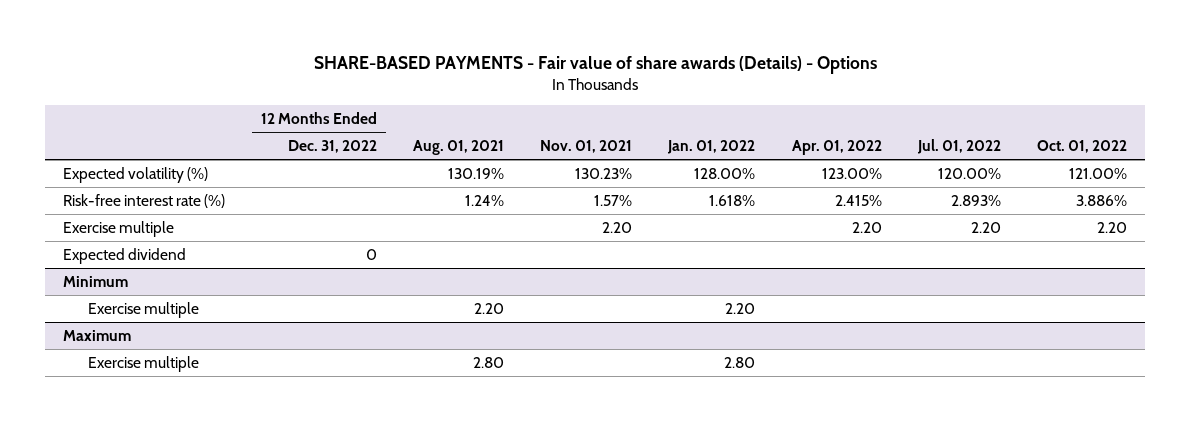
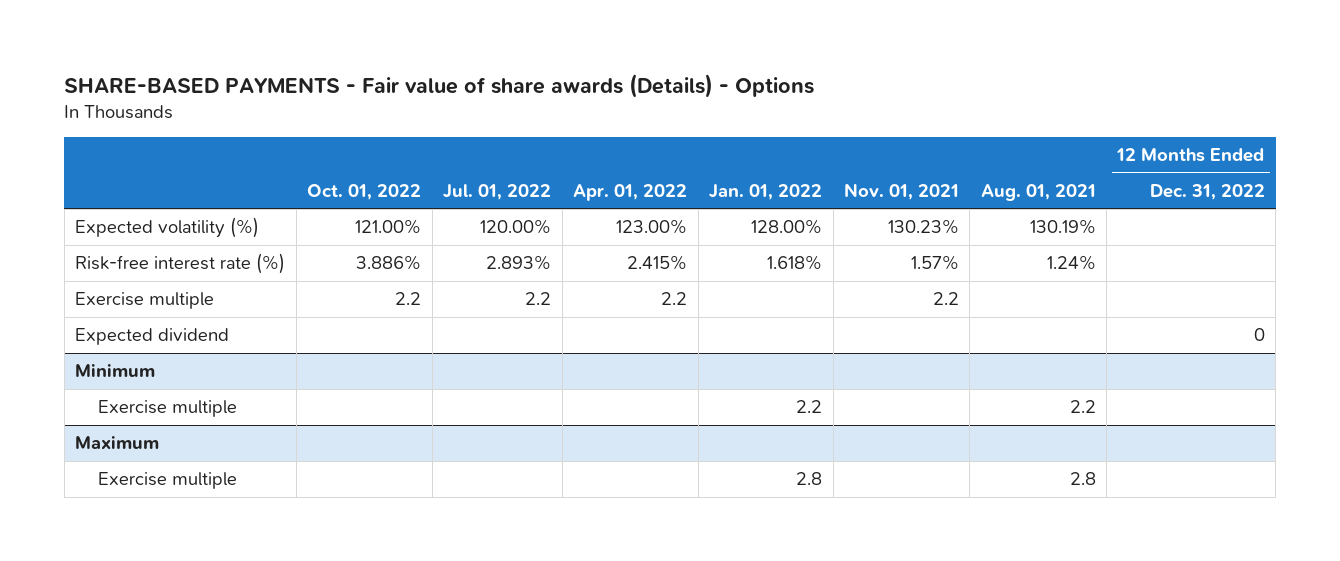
- | 12 Months Ended Dec. 31, 2022 | Aug. 01, 2021 | Nov. 01, 2021 | Jan. 01, 2022 | Apr. 01, 2022 | Jul. 01, 2022 | Oct. 01, 2022
+ | Oct. 01, 2022 | Jul. 01, 2022 | Apr. 01, 2022 | Jan. 01, 2022 | Nov. 01, 2021 | Aug. 01, 2021 | 12 Months Ended Dec. 31, 2022
- Exercise multiple | | | 2.20 | | 2.20 | 2.20 | 2.20
+ Exercise multiple | 2.2 | 2.2 | 2.2 | | 2.2 | |
@ Minimum
- Exercise multiple | | 2.20 | | 2.20 | | |
+ Exercise multiple | | | | 2.2 | | 2.2 |
@ Maximum
- Exercise multiple | | 2.80 | | 2.80 | | |
+ Exercise multiple | | | | 2.8 | | 2.8 |

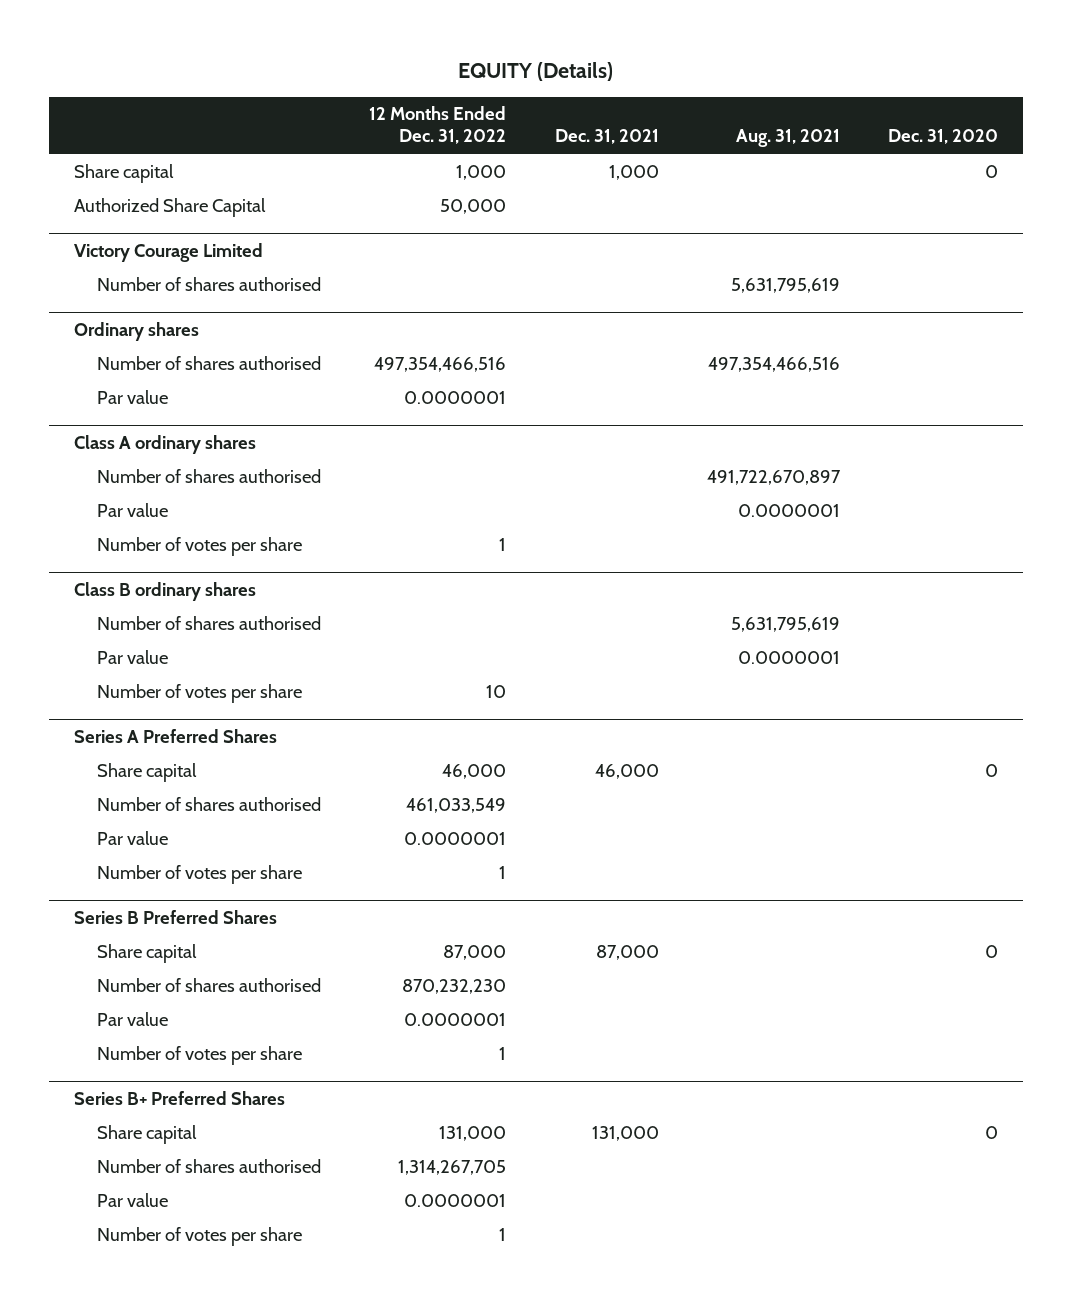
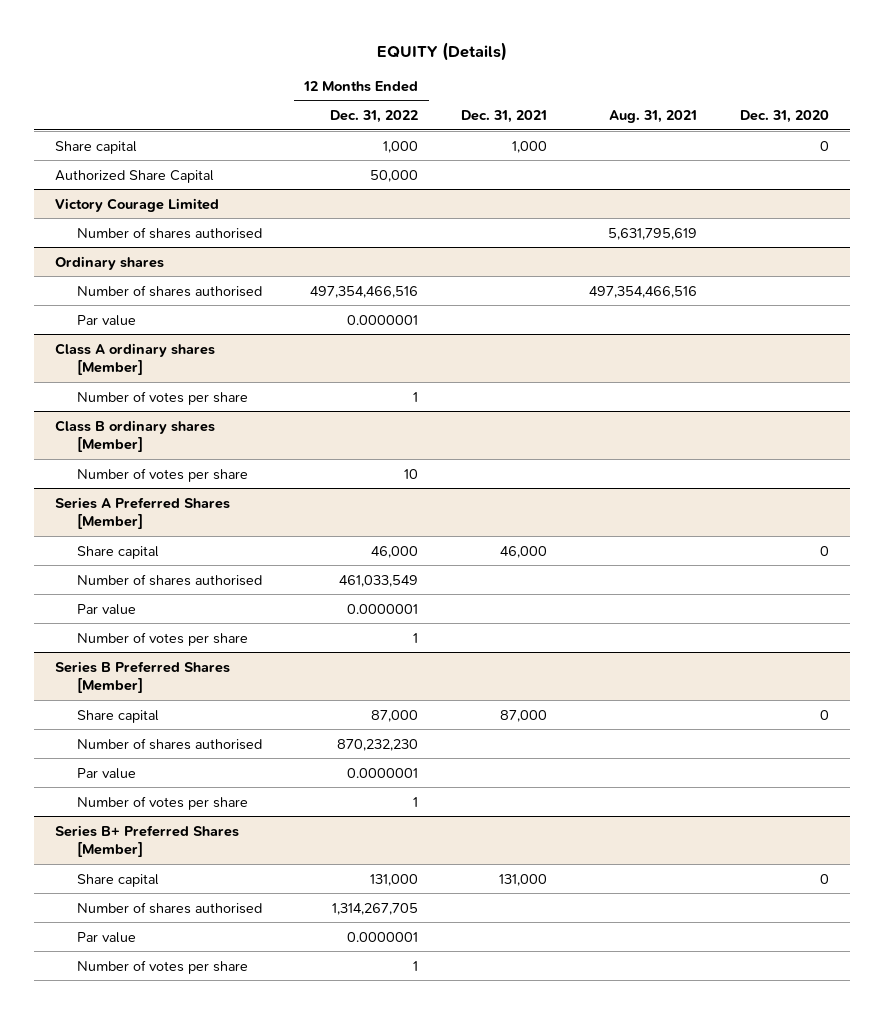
- Class A ordinary shares
- Number of shares authorised | | | 491,722,670,897 |
- Par value | | | 0.0000001 |
+ Class A ordinary shares [Member]
- Class B ordinary shares
- Number of shares authorised | | | 5,631,795,619 |
- Par value | | | 0.0000001 |
+ Class B ordinary shares [Member]
- Series A Preferred Shares
+ Series A Preferred Shares [Member]
- Series B Preferred Shares
+ Series B Preferred Shares [Member]
- Series B+ Preferred Shares
+ Series B+ Preferred Shares [Member]

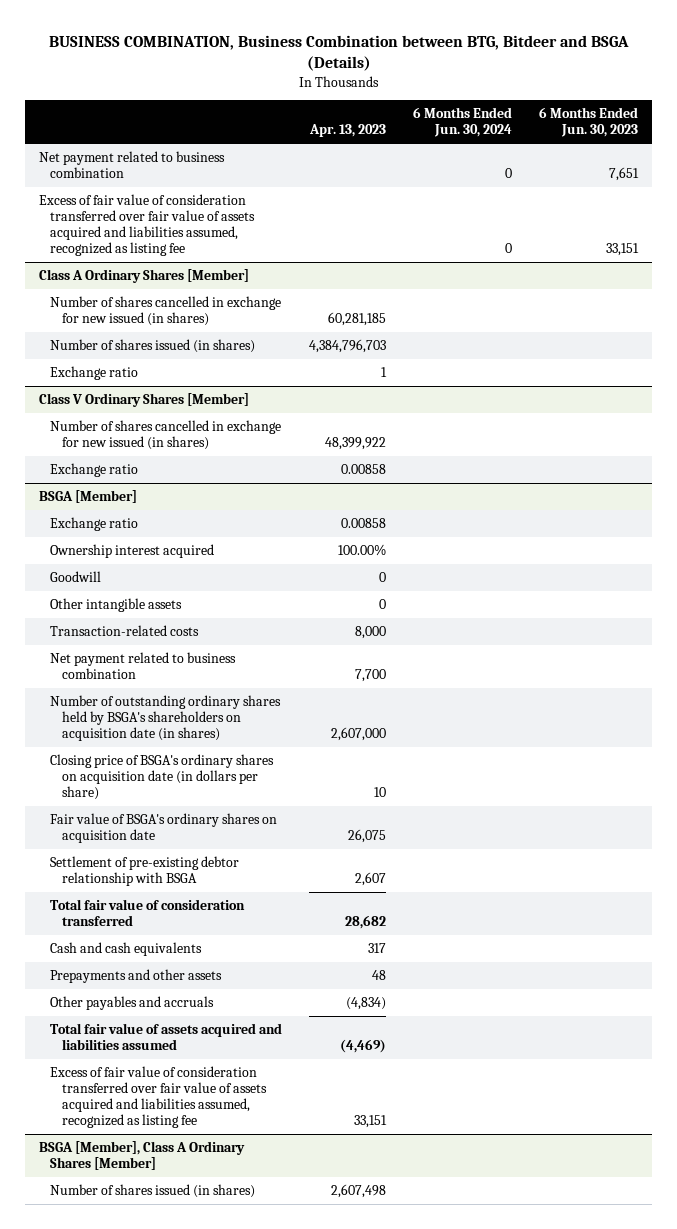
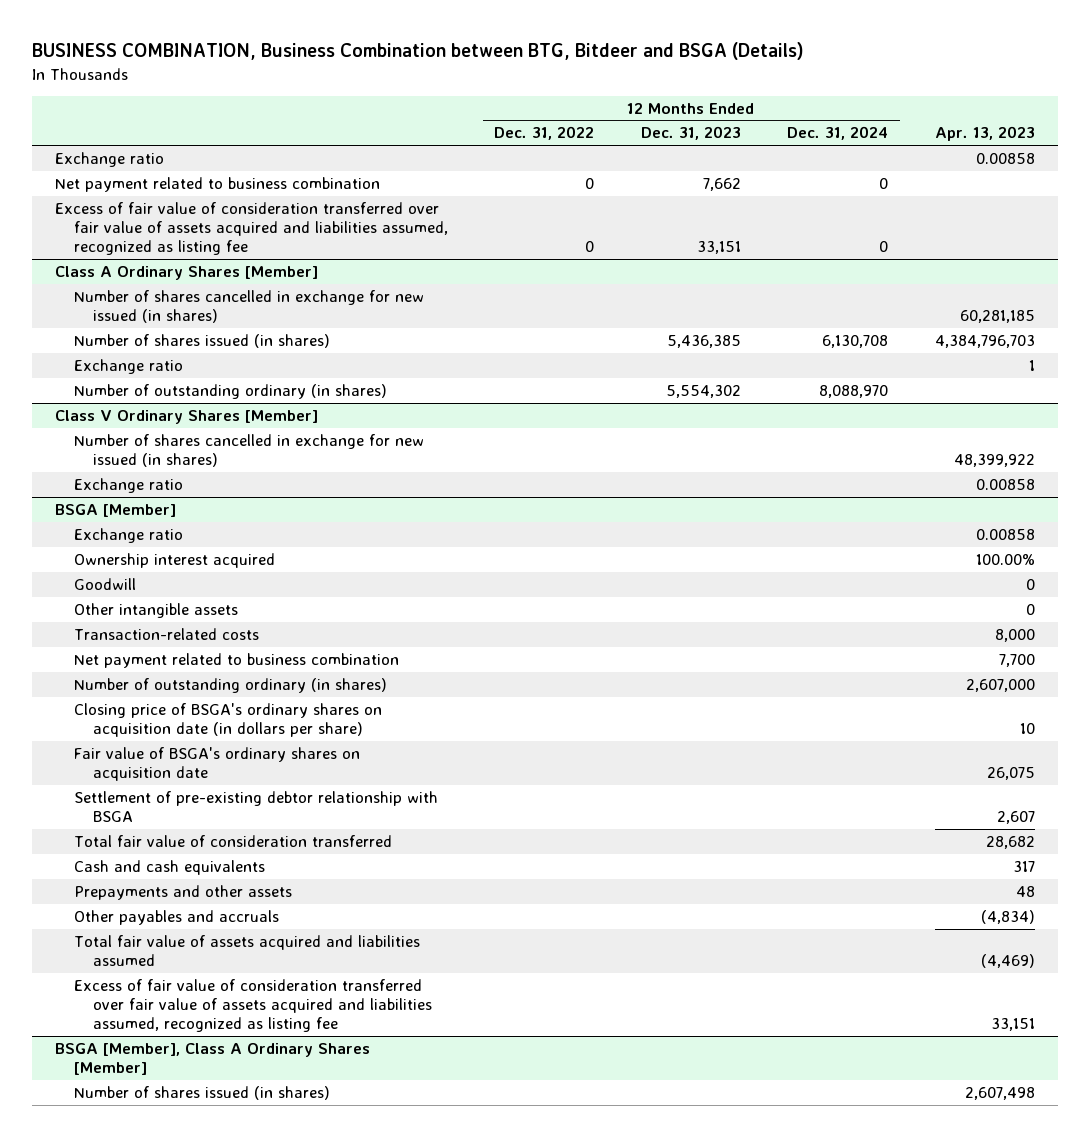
- | Apr. 13, 2023 | 6 Months Ended Jun. 30, 2024 | 6 Months Ended Jun. 30, 2023
+ | 12 Months Ended Dec. 31, 2022 | 12 Months Ended Dec. 31, 2023 | 12 Months Ended Dec. 31, 2024 | Apr. 13, 2023
+ Exchange ratio | | | | 0.00858
@ Class A Ordinary Shares [Member]
+ Number of outstanding ordinary (in shares) | | 5,554,302 | 8,088,970 |
@ BSGA [Member]
- Number of outstanding ordinary shares held by BSGA's shareholders on acquisition date (in shares) | 2,607,000 | |
+ Number of outstanding ordinary (in shares) | | | | 2,607,000

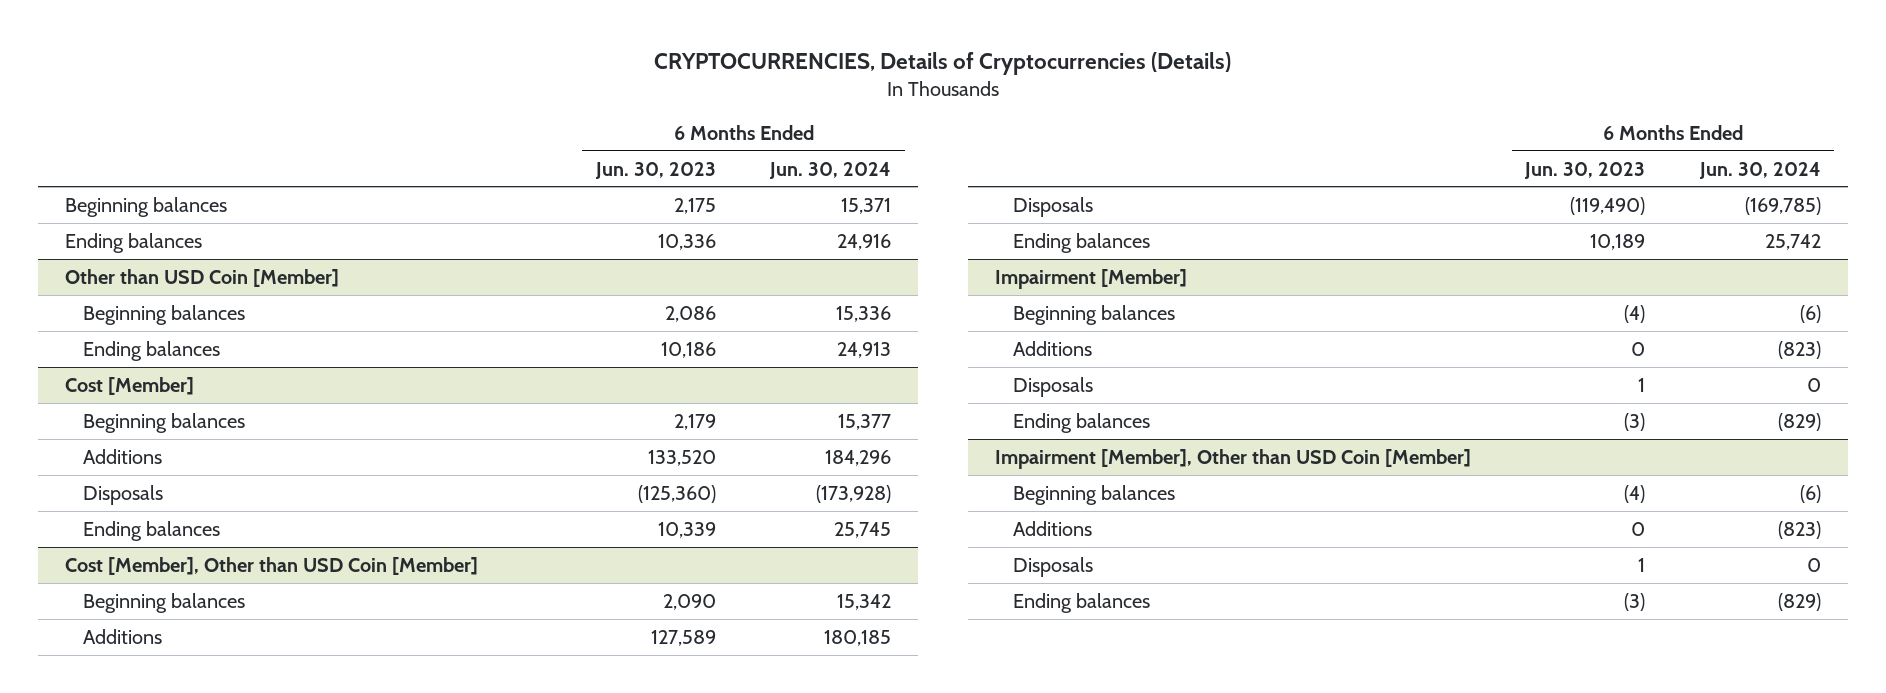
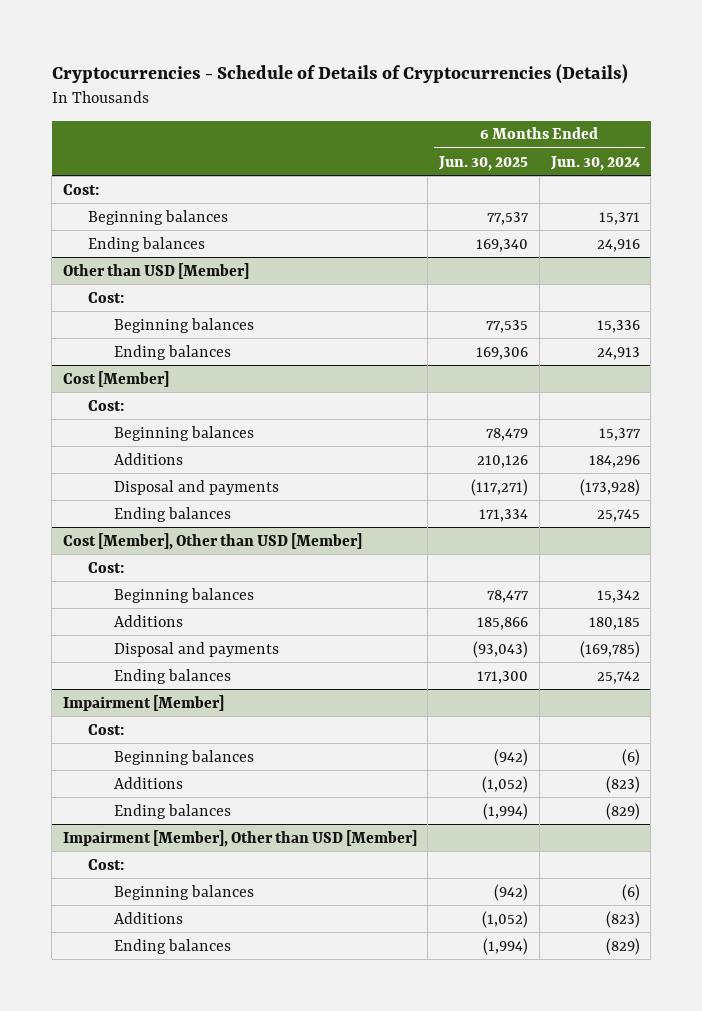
- CRYPTOCURRENCIES, Details of Cryptocurrencies (Details)
+ Cryptocurrencies - Schedule of Details of Cryptocurrencies (Details)
- | 6 Months Ended Jun. 30, 2023 | 6 Months Ended Jun. 30, 2024
+ | 6 Months Ended Jun. 30, 2025 | 6 Months Ended Jun. 30, 2024
+ Cost:
- Other than USD Coin [Member]
+ Other than USD [Member]
+ Cost:
@ Cost [Member]
+ Cost:
- Disposals | (125,360) | (173,928)
+ Disposal and payments | (117,271) | (173,928)
- Cost [Member], Other than USD Coin [Member]
+ Cost [Member], Other than USD [Member]
+ Cost:
- Disposals | (119,490) | (169,785)
+ Disposal and payments | (93,043) | (169,785)
@ Impairment [Member]
+ Cost:
- Disposals | 1 | 0
- Impairment [Member], Other than USD Coin [Member]
+ Impairment [Member], Other than USD [Member]
+ Cost:
- Disposals | 1 | 0

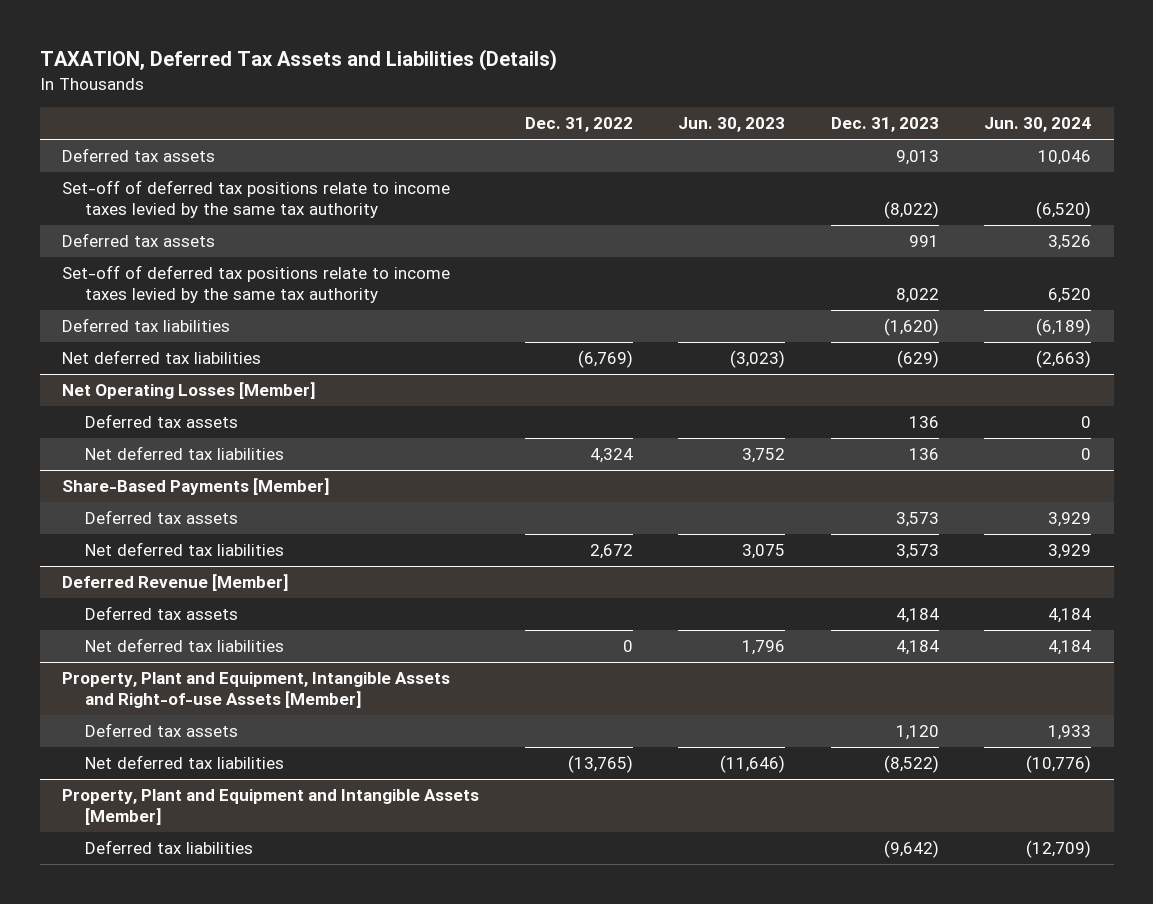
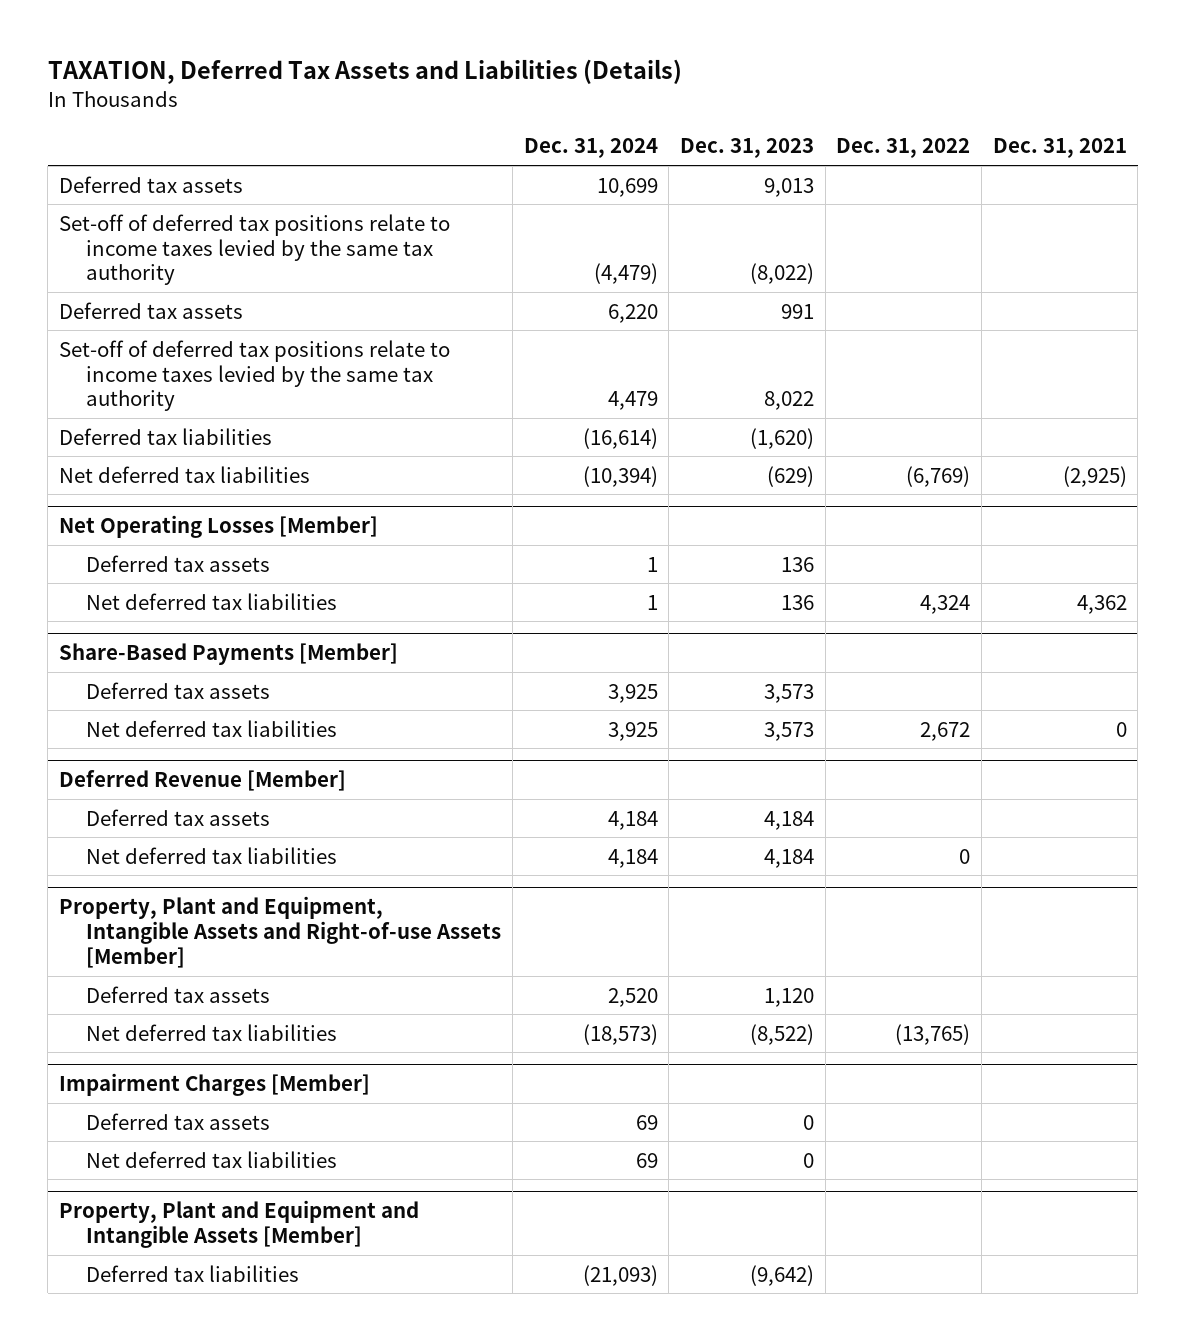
- | Dec. 31, 2022 | Jun. 30, 2023 | Dec. 31, 2023 | Jun. 30, 2024
+ | Dec. 31, 2024 | Dec. 31, 2023 | Dec. 31, 2022 | Dec. 31, 2021
+ Impairment Charges [Member]
+ Deferred tax assets | 69 | 0 | |
+ Net deferred tax liabilities | 69 | 0 | |

